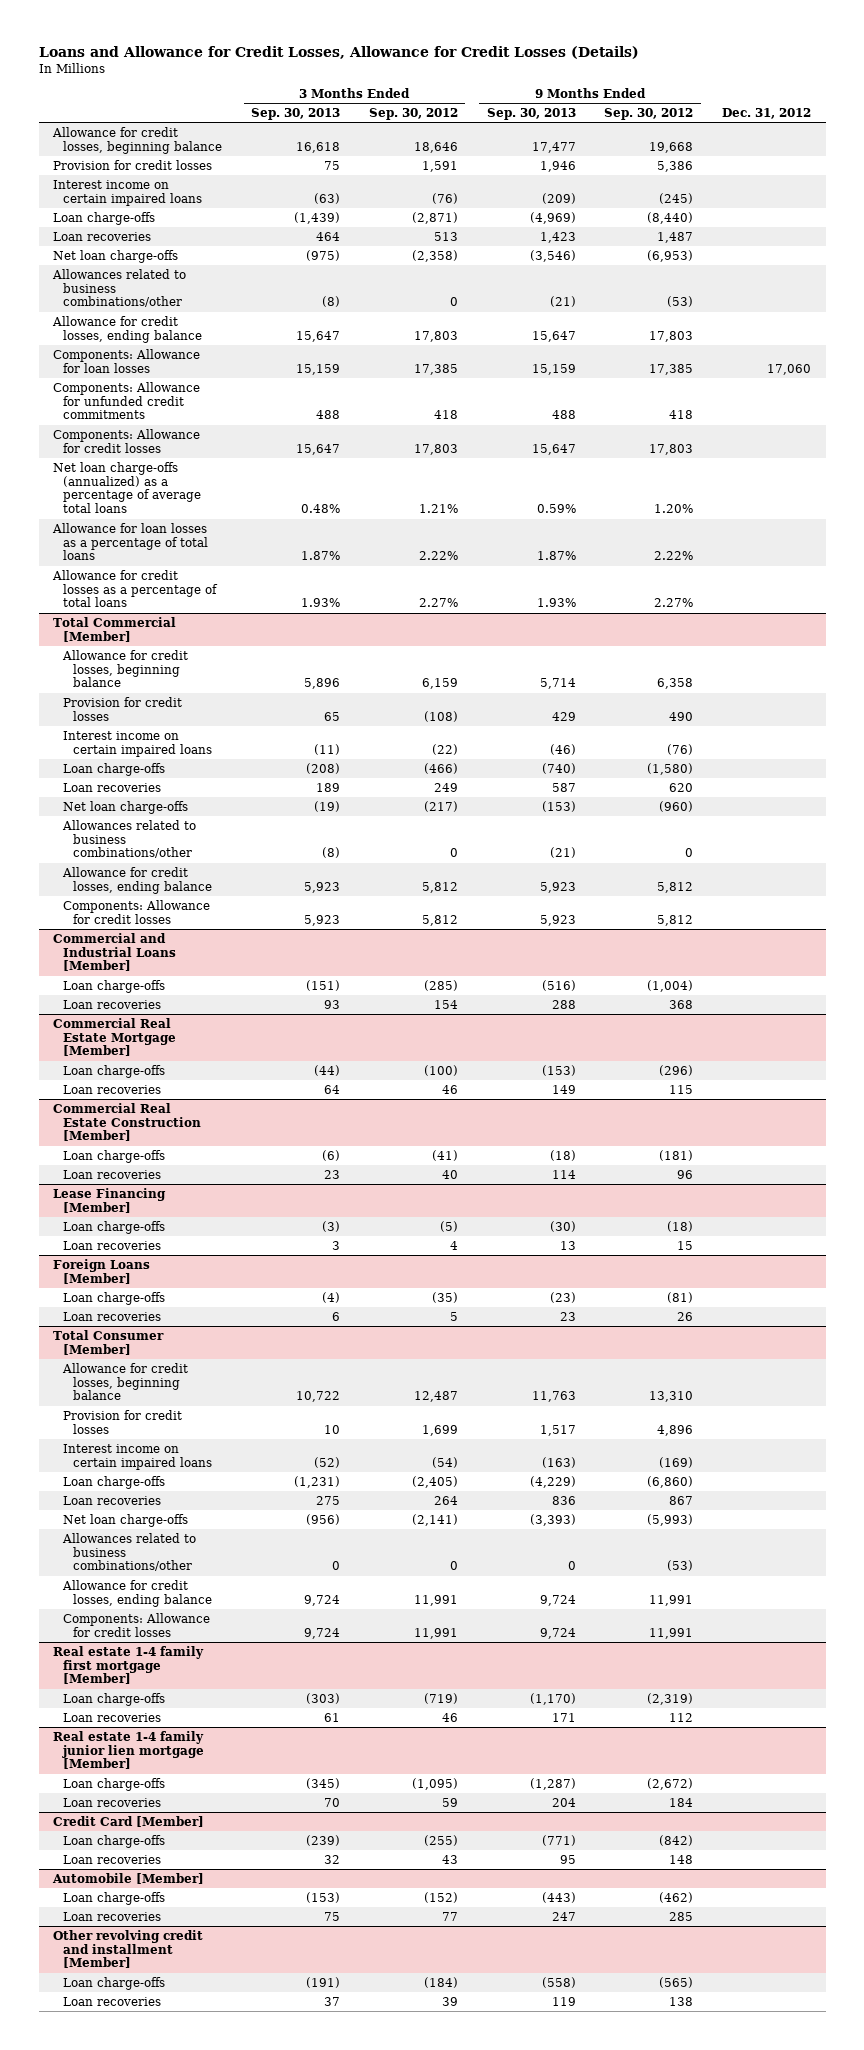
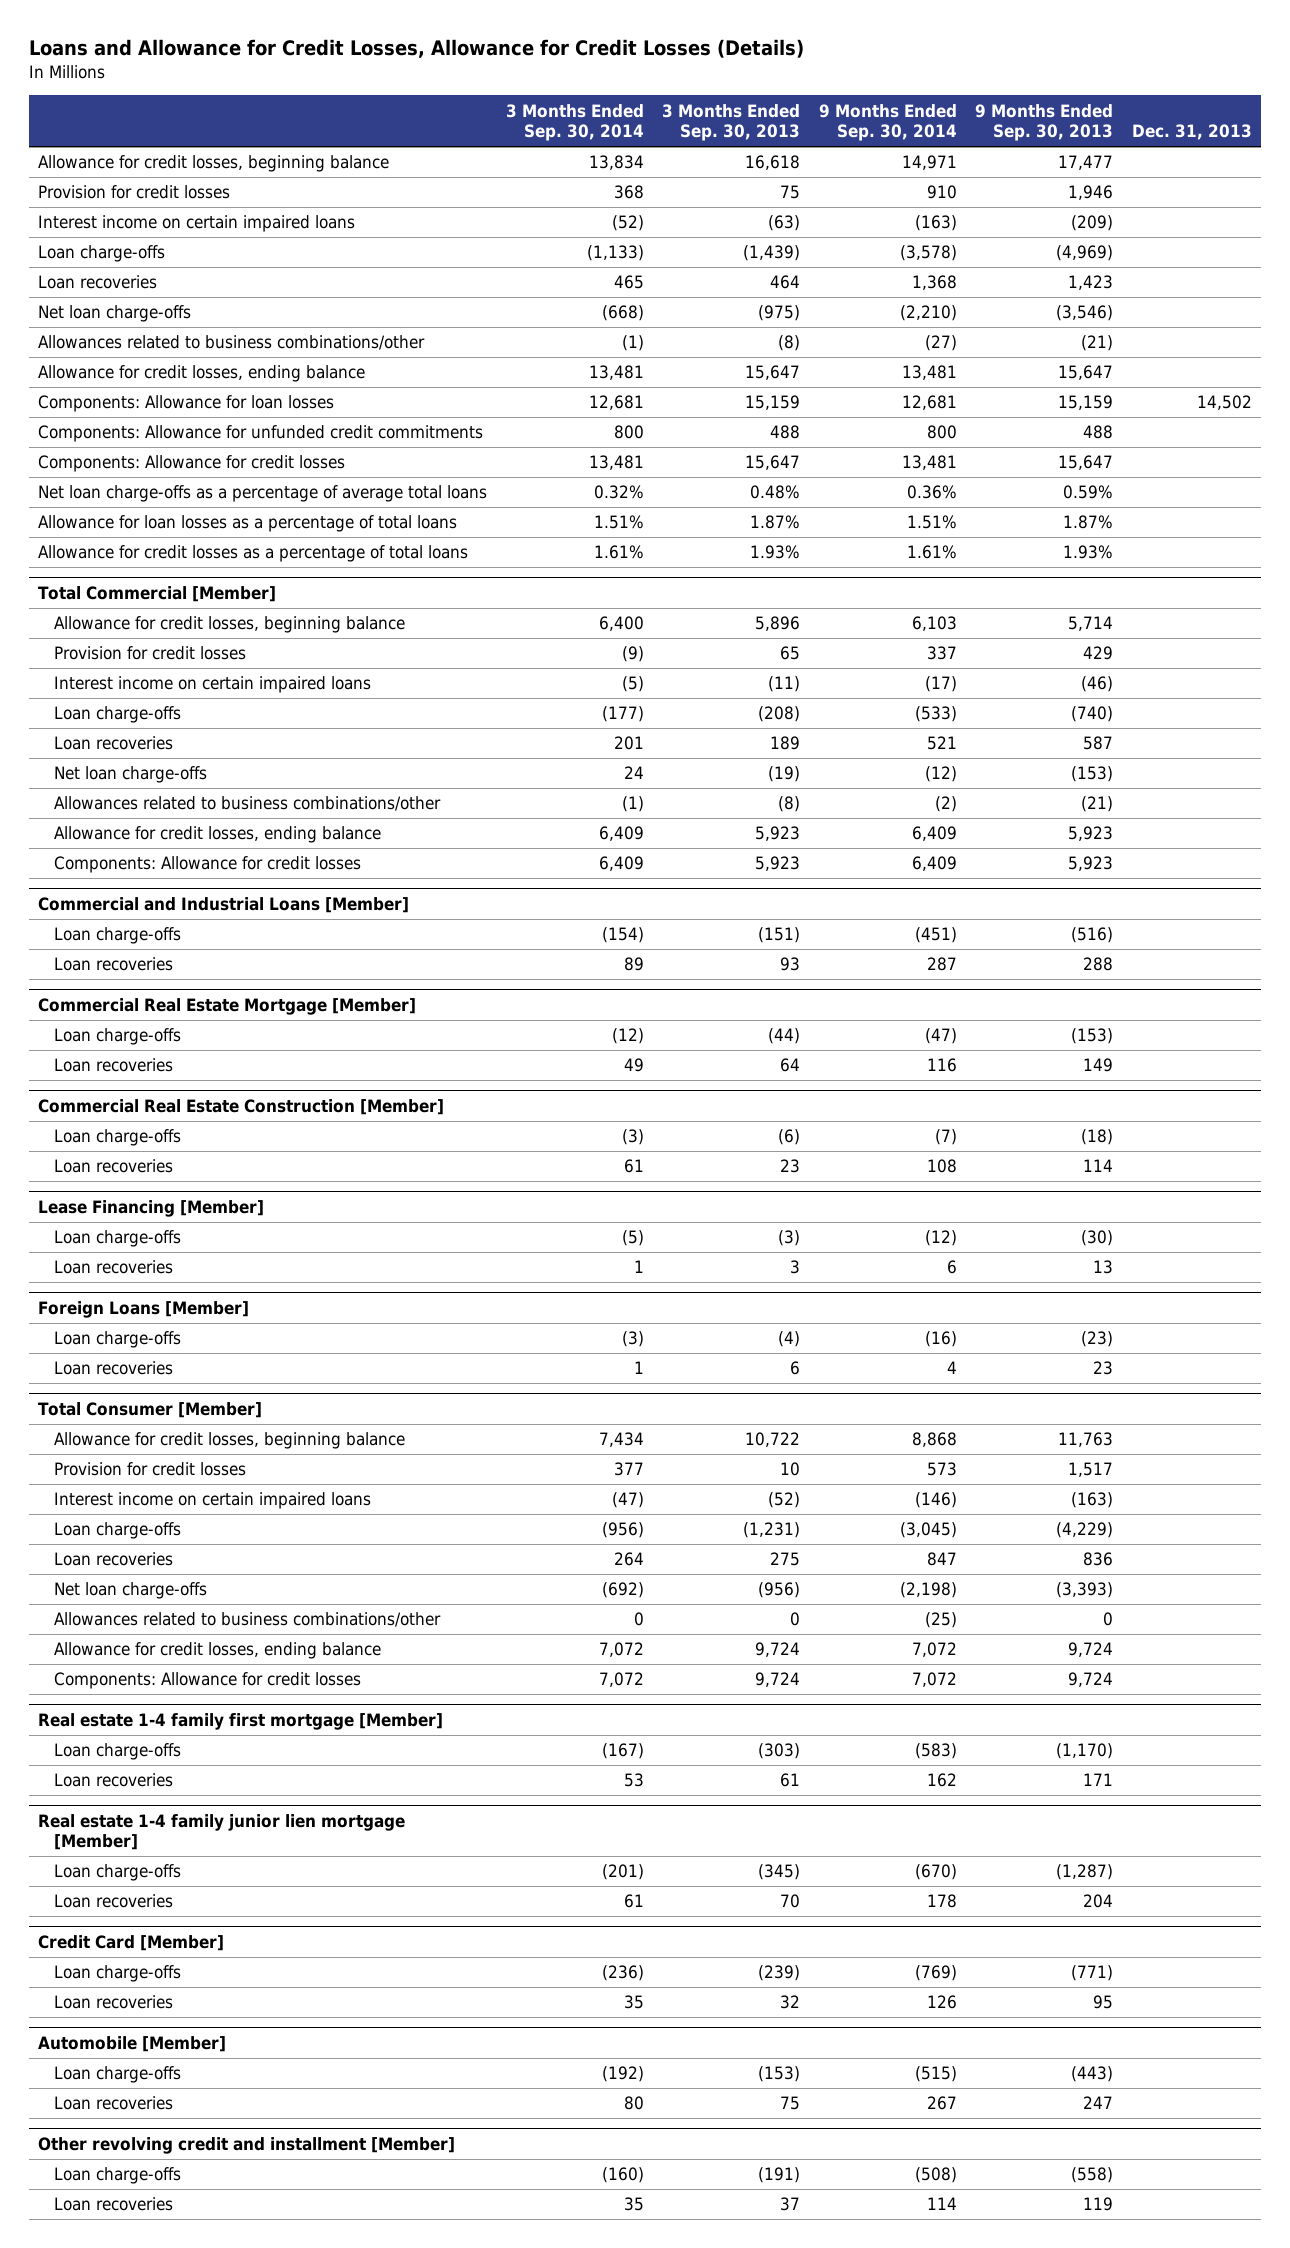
- | 3 Months Ended Sep. 30, 2013 | 3 Months Ended Sep. 30, 2012 | 9 Months Ended Sep. 30, 2013 | 9 Months Ended Sep. 30, 2012 | Dec. 31, 2012
+ | 3 Months Ended Sep. 30, 2014 | 3 Months Ended Sep. 30, 2013 | 9 Months Ended Sep. 30, 2014 | 9 Months Ended Sep. 30, 2013 | Dec. 31, 2013
- Net loan charge-offs (annualized) as a percentage of average total loans | 0.48% | 1.21% | 0.59% | 1.20% |
+ Net loan charge-offs as a percentage of average total loans | 0.32% | 0.48% | 0.36% | 0.59% |

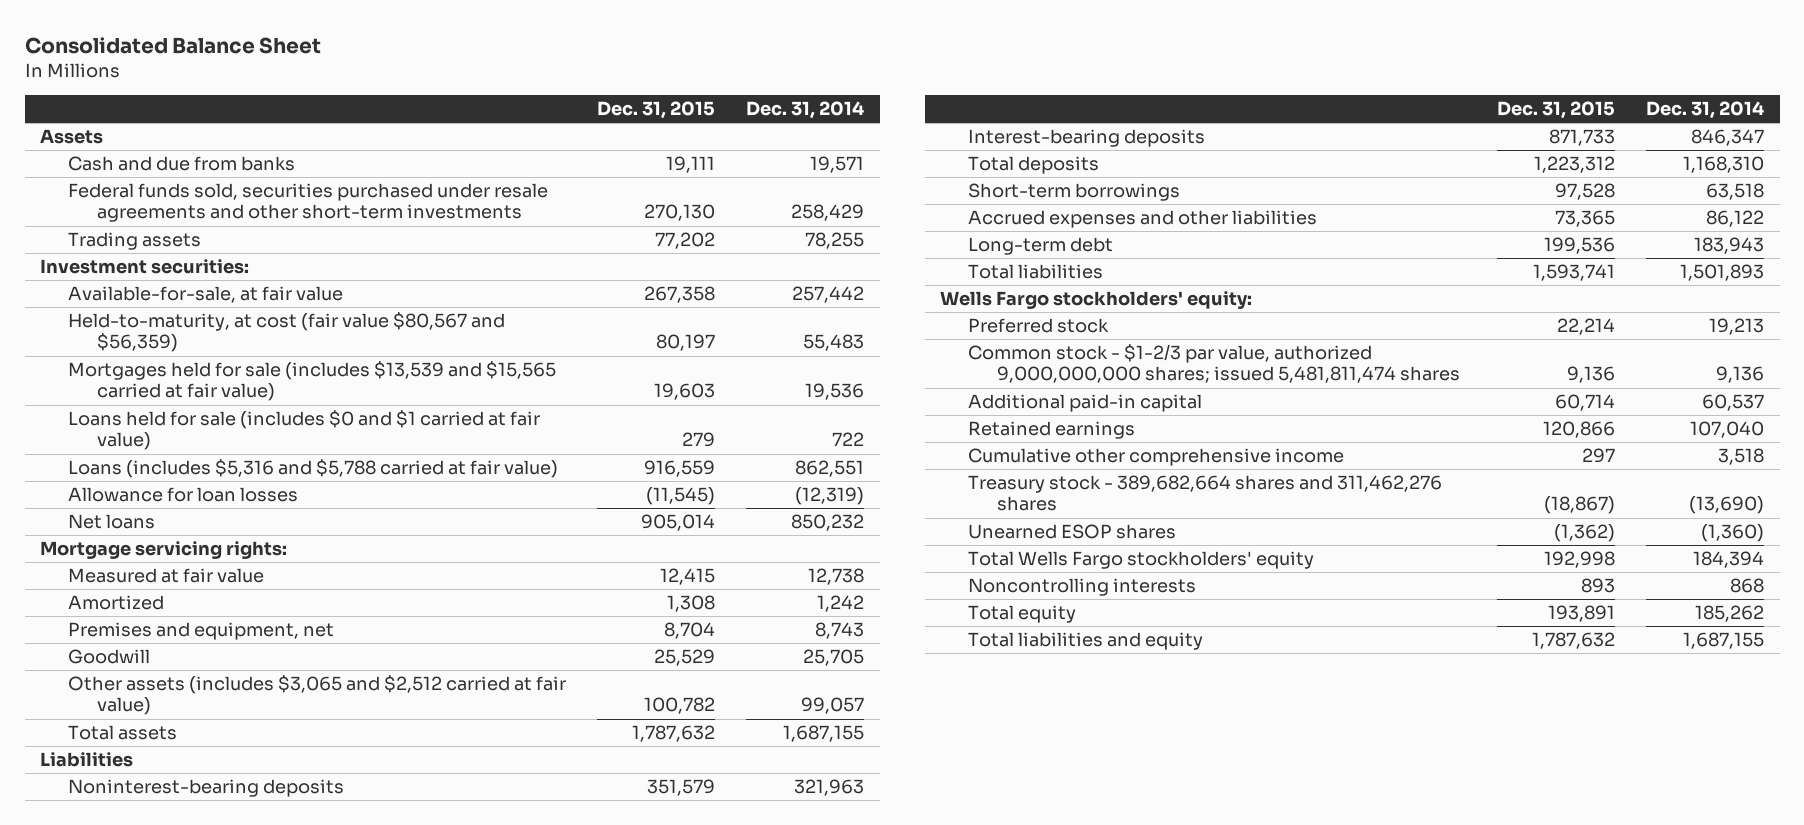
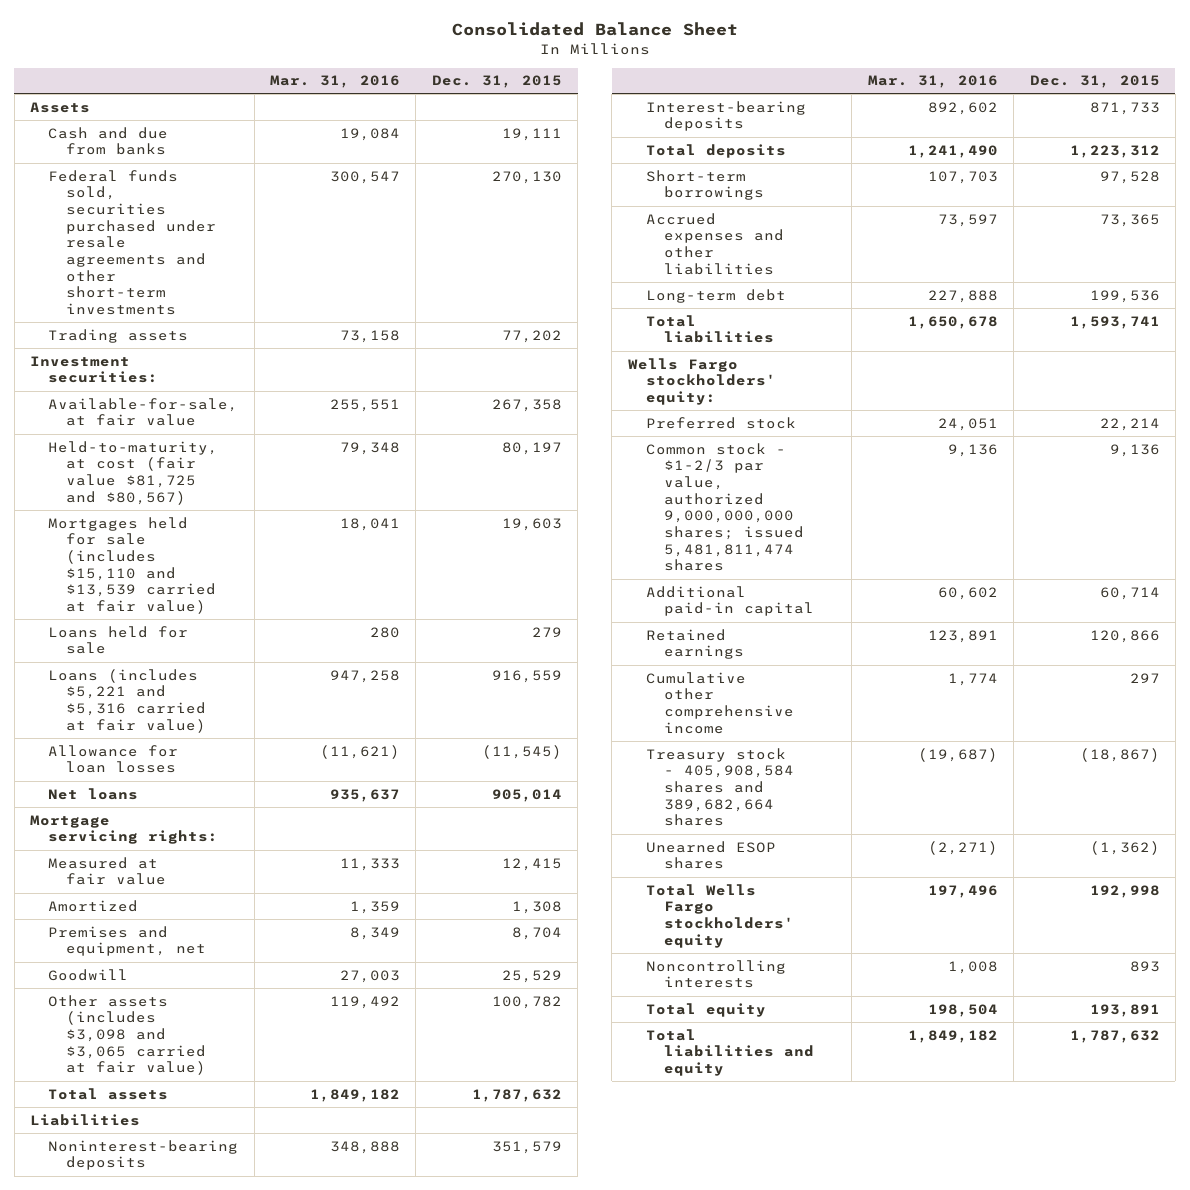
- | Dec. 31, 2015 | Dec. 31, 2014
+ | Mar. 31, 2016 | Dec. 31, 2015
- Held-to-maturity, at cost (fair value $80,567 and $56,359) | 80,197 | 55,483
- Mortgages held for sale (includes $13,539 and $15,565 carried at fair value) | 19,603 | 19,536
- Loans held for sale (includes $0 and $1 carried at fair value) | 279 | 722
- Loans (includes $5,316 and $5,788 carried at fair value) | 916,559 | 862,551
+ Held-to-maturity, at cost (fair value $81,725 and $80,567) | 79,348 | 80,197
+ Mortgages held for sale (includes $15,110 and $13,539 carried at fair value) | 18,041 | 19,603
+ Loans held for sale | 280 | 279
+ Loans (includes $5,221 and $5,316 carried at fair value) | 947,258 | 916,559
- Other assets (includes $3,065 and $2,512 carried at fair value) | 100,782 | 99,057
+ Other assets (includes $3,098 and $3,065 carried at fair value) | 119,492 | 100,782
- Treasury stock - 389,682,664 shares and 311,462,276 shares | (18,867) | (13,690)
+ Treasury stock - 405,908,584 shares and 389,682,664 shares | (19,687) | (18,867)

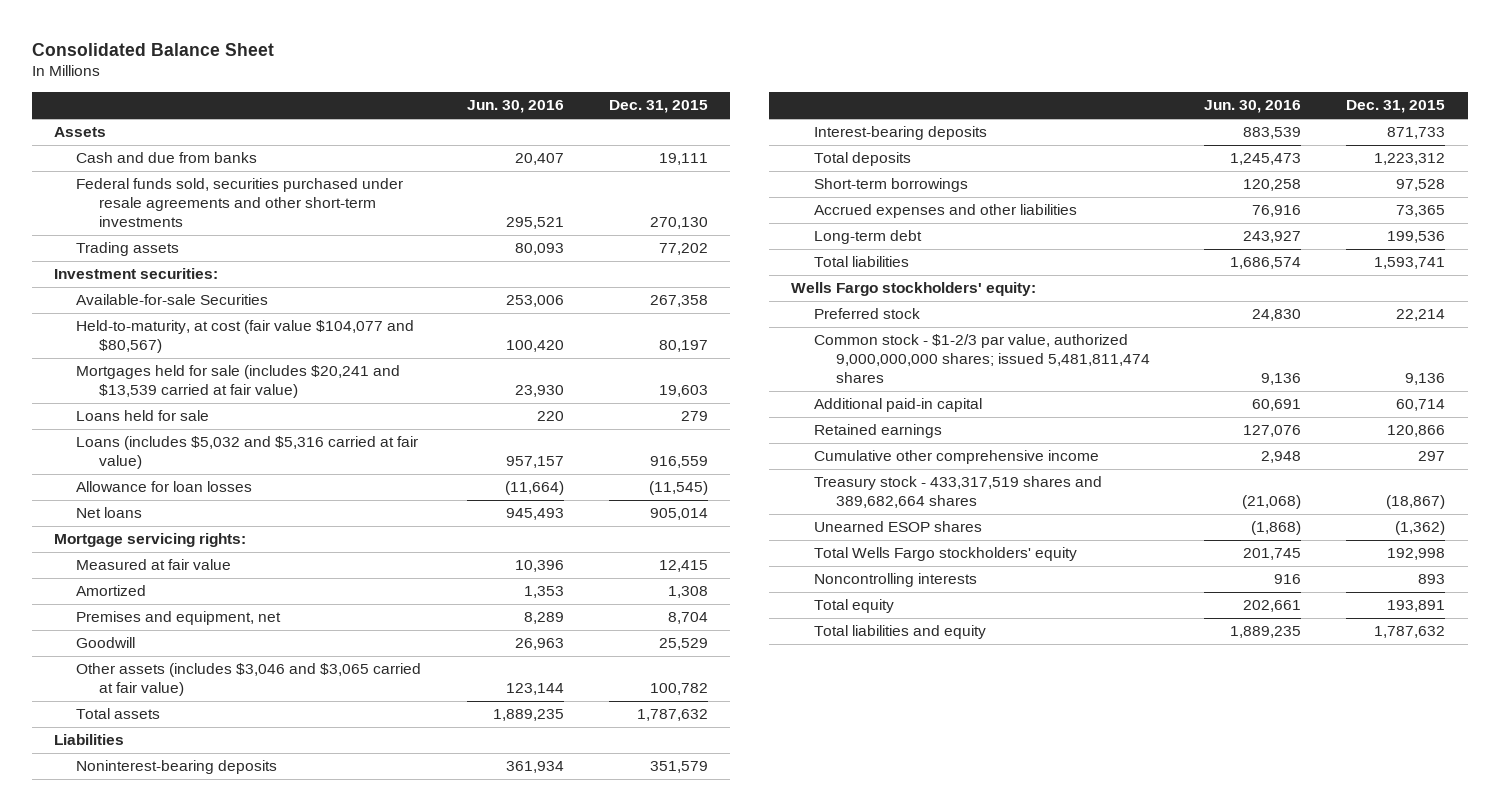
- | Mar. 31, 2016 | Dec. 31, 2015
+ | Jun. 30, 2016 | Dec. 31, 2015
- Available-for-sale, at fair value | 255,551 | 267,358
- Held-to-maturity, at cost (fair value $81,725 and $80,567) | 79,348 | 80,197
- Mortgages held for sale (includes $15,110 and $13,539 carried at fair value) | 18,041 | 19,603
+ Available-for-sale Securities | 253,006 | 267,358
+ Held-to-maturity, at cost (fair value $104,077 and $80,567) | 100,420 | 80,197
+ Mortgages held for sale (includes $20,241 and $13,539 carried at fair value) | 23,930 | 19,603
- Loans (includes $5,221 and $5,316 carried at fair value) | 947,258 | 916,559
+ Loans (includes $5,032 and $5,316 carried at fair value) | 957,157 | 916,559
- Other assets (includes $3,098 and $3,065 carried at fair value) | 119,492 | 100,782
+ Other assets (includes $3,046 and $3,065 carried at fair value) | 123,144 | 100,782
- Treasury stock - 405,908,584 shares and 389,682,664 shares | (19,687) | (18,867)
+ Treasury stock - 433,317,519 shares and 389,682,664 shares | (21,068) | (18,867)

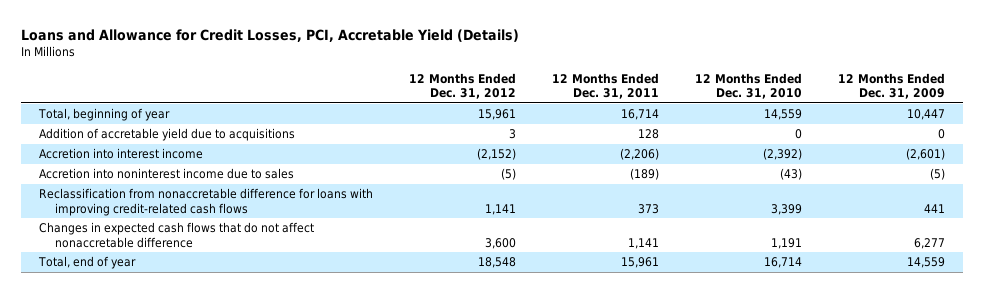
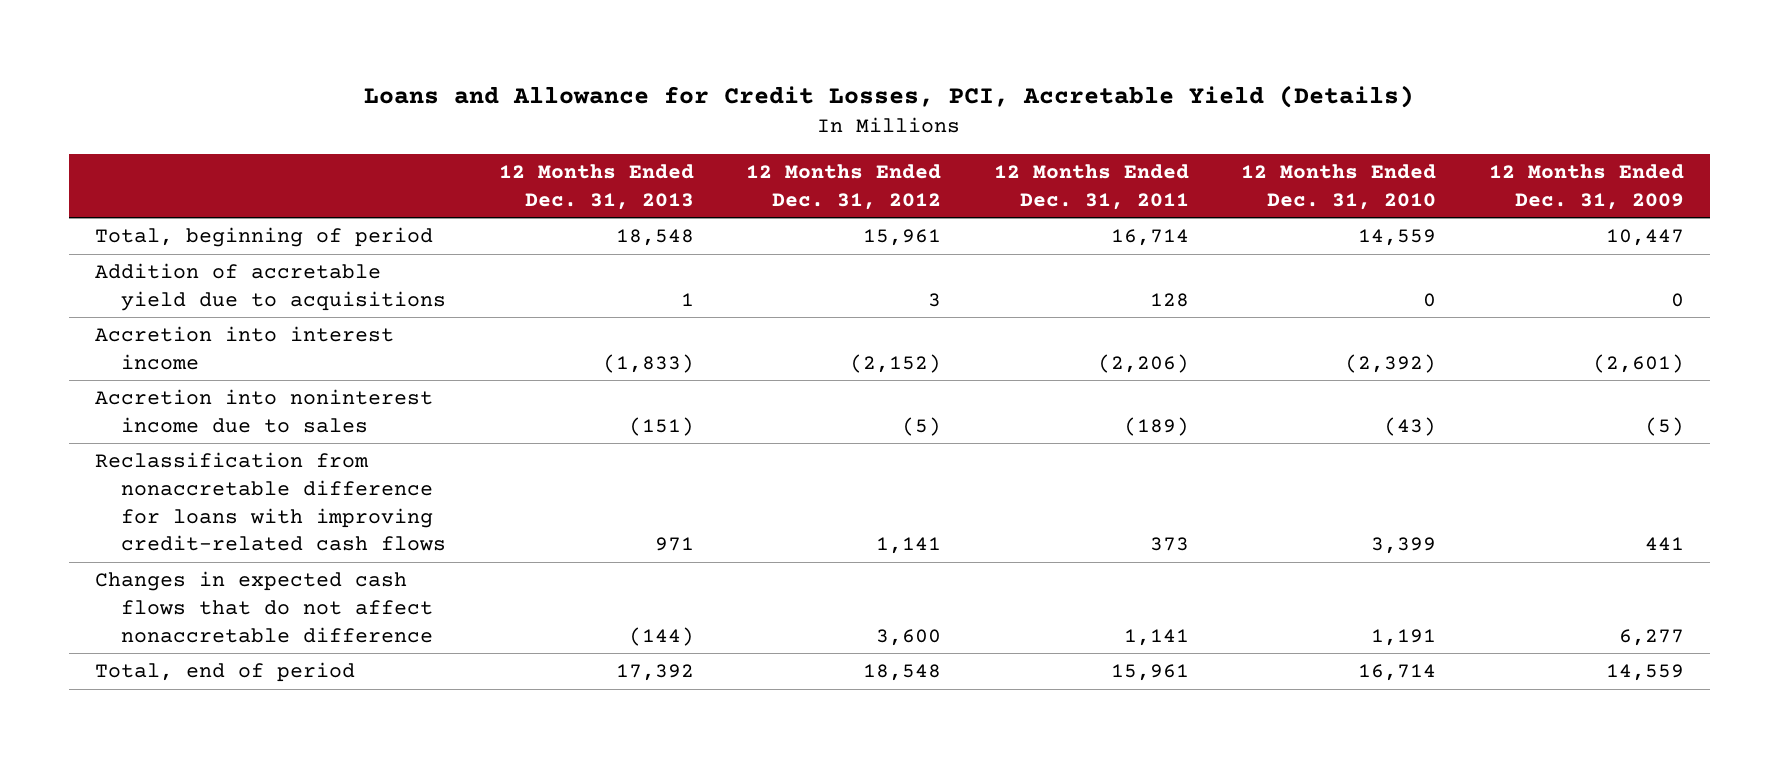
- | 12 Months Ended Dec. 31, 2012 | 12 Months Ended Dec. 31, 2011 | 12 Months Ended Dec. 31, 2010 | 12 Months Ended Dec. 31, 2009
+ | 12 Months Ended Dec. 31, 2013 | 12 Months Ended Dec. 31, 2012 | 12 Months Ended Dec. 31, 2011 | 12 Months Ended Dec. 31, 2010 | 12 Months Ended Dec. 31, 2009
- Total, beginning of year | 15,961 | 16,714 | 14,559 | 10,447
+ Total, beginning of period | 18,548 | 15,961 | 16,714 | 14,559 | 10,447
- Total, end of year | 18,548 | 15,961 | 16,714 | 14,559
+ Total, end of period | 17,392 | 18,548 | 15,961 | 16,714 | 14,559

